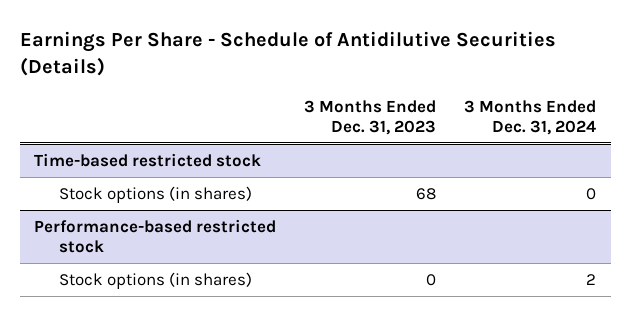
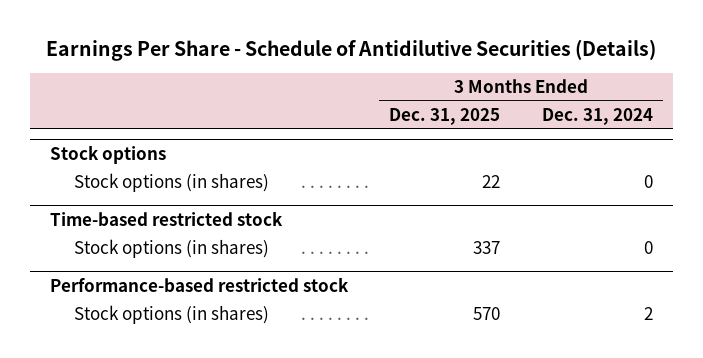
- | 3 Months Ended Dec. 31, 2023 | 3 Months Ended Dec. 31, 2024
+ | 3 Months Ended Dec. 31, 2025 | 3 Months Ended Dec. 31, 2024
+ Stock options
+ Stock options (in shares) | 22 | 0

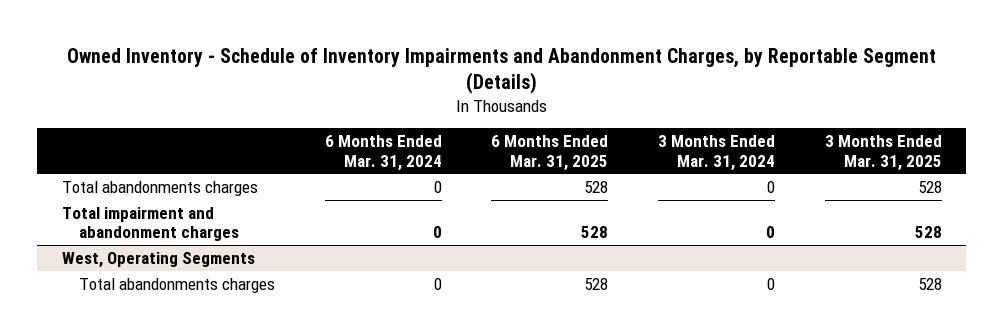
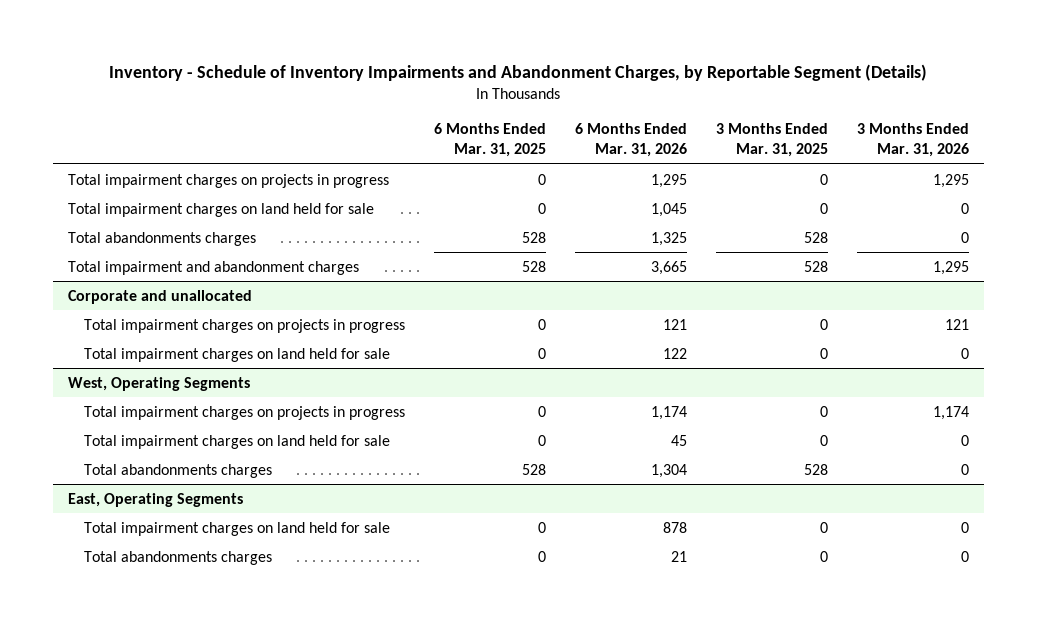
- Owned Inventory - Schedule of Inventory Impairments and Abandonment Charges, by Reportable Segment (Details)
+ Inventory - Schedule of Inventory Impairments and Abandonment Charges, by Reportable Segment (Details)
- | 6 Months Ended Mar. 31, 2024 | 6 Months Ended Mar. 31, 2025 | 3 Months Ended Mar. 31, 2024 | 3 Months Ended Mar. 31, 2025
+ | 6 Months Ended Mar. 31, 2025 | 6 Months Ended Mar. 31, 2026 | 3 Months Ended Mar. 31, 2025 | 3 Months Ended Mar. 31, 2026
+ Total impairment charges on projects in progress | 0 | 1,295 | 0 | 1,295
+ Total impairment charges on land held for sale | 0 | 1,045 | 0 | 0
+ Corporate and unallocated
+ Total impairment charges on projects in progress | 0 | 121 | 0 | 121
+ Total impairment charges on land held for sale | 0 | 122 | 0 | 0
@ West, Operating Segments
+ Total impairment charges on projects in progress | 0 | 1,174 | 0 | 1,174
+ Total impairment charges on land held for sale | 0 | 45 | 0 | 0
+ East, Operating Segments
+ Total impairment charges on land held for sale | 0 | 878 | 0 | 0
+ Total abandonments charges | 0 | 21 | 0 | 0

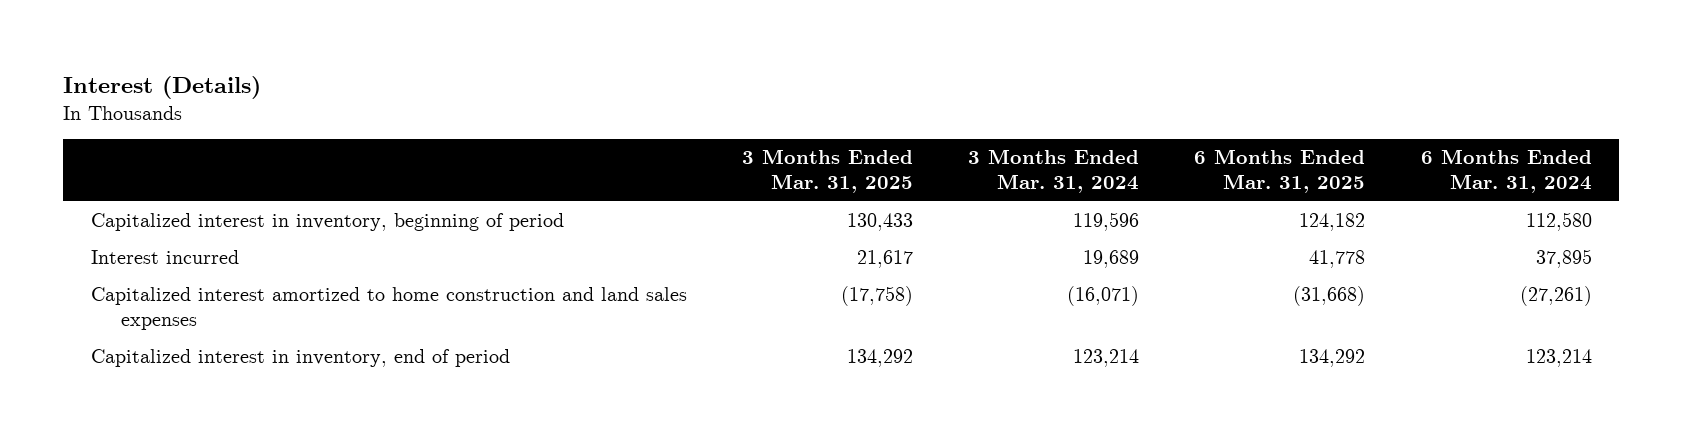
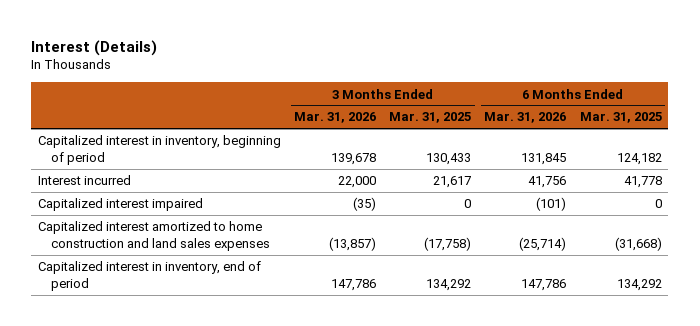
- | 3 Months Ended Mar. 31, 2025 | 3 Months Ended Mar. 31, 2024 | 6 Months Ended Mar. 31, 2025 | 6 Months Ended Mar. 31, 2024
+ | 3 Months Ended Mar. 31, 2026 | 3 Months Ended Mar. 31, 2025 | 6 Months Ended Mar. 31, 2026 | 6 Months Ended Mar. 31, 2025
+ Capitalized interest impaired | (35) | 0 | (101) | 0

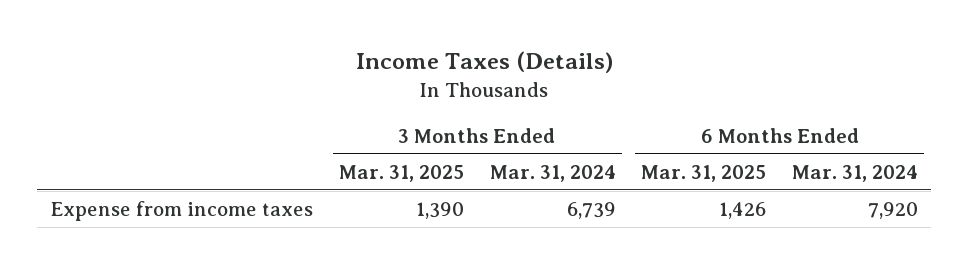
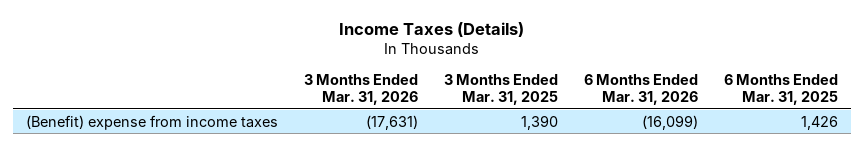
- | 3 Months Ended Mar. 31, 2025 | 3 Months Ended Mar. 31, 2024 | 6 Months Ended Mar. 31, 2025 | 6 Months Ended Mar. 31, 2024
+ | 3 Months Ended Mar. 31, 2026 | 3 Months Ended Mar. 31, 2025 | 6 Months Ended Mar. 31, 2026 | 6 Months Ended Mar. 31, 2025
- Expense from income taxes | 1,390 | 6,739 | 1,426 | 7,920
+ (Benefit) expense from income taxes | (17,631) | 1,390 | (16,099) | 1,426

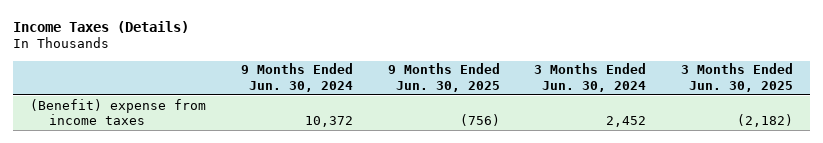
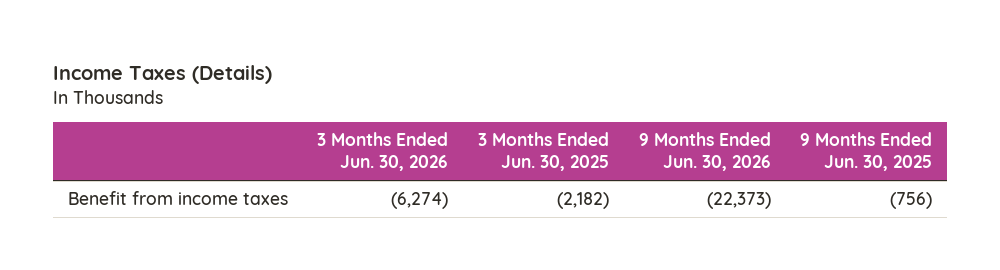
- | 9 Months Ended Jun. 30, 2024 | 9 Months Ended Jun. 30, 2025 | 3 Months Ended Jun. 30, 2024 | 3 Months Ended Jun. 30, 2025
+ | 3 Months Ended Jun. 30, 2026 | 3 Months Ended Jun. 30, 2025 | 9 Months Ended Jun. 30, 2026 | 9 Months Ended Jun. 30, 2025
- (Benefit) expense from income taxes | 10,372 | (756) | 2,452 | (2,182)
+ Benefit from income taxes | (6,274) | (2,182) | (22,373) | (756)

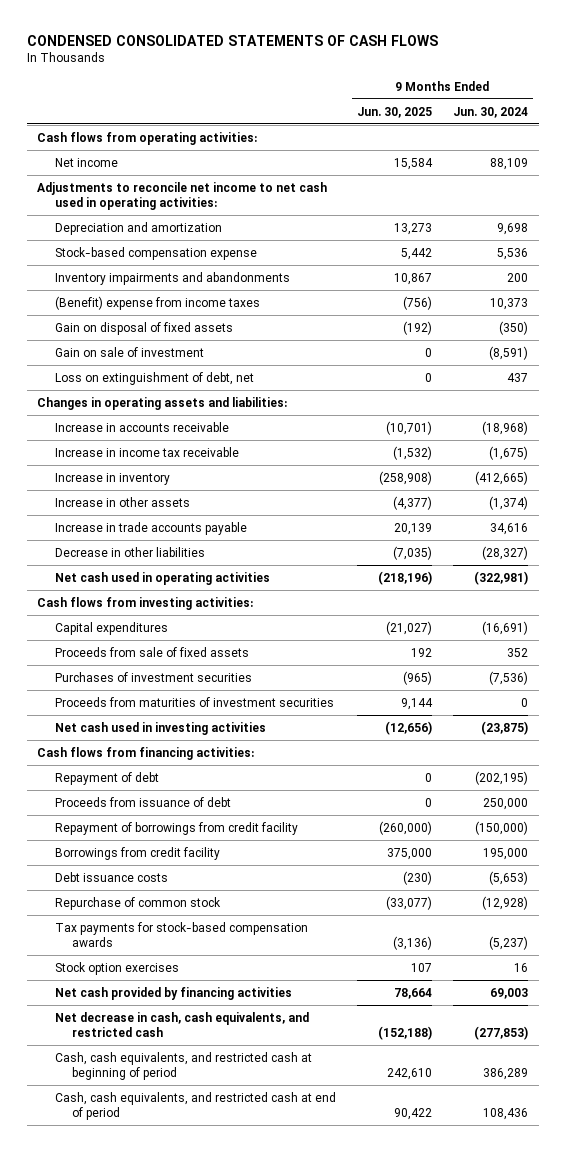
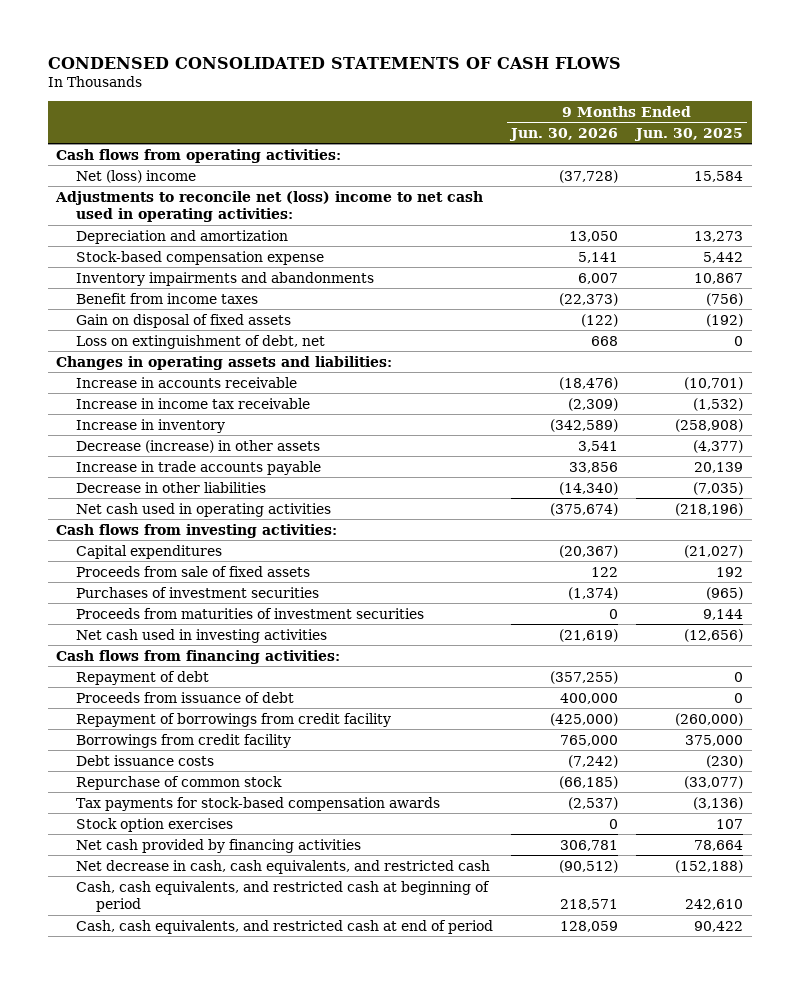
- | 9 Months Ended Jun. 30, 2025 | 9 Months Ended Jun. 30, 2024
+ | 9 Months Ended Jun. 30, 2026 | 9 Months Ended Jun. 30, 2025
- Net income | 15,584 | 88,109
- Adjustments to reconcile net income to net cash used in operating activities:
+ Net (loss) income | (37,728) | 15,584
+ Adjustments to reconcile net (loss) income to net cash used in operating activities:
- (Benefit) expense from income taxes | (756) | 10,373
+ Benefit from income taxes | (22,373) | (756)
- Gain on sale of investment | 0 | (8,591)
- Increase in other assets | (4,377) | (1,374)
+ Decrease (increase) in other assets | 3,541 | (4,377)

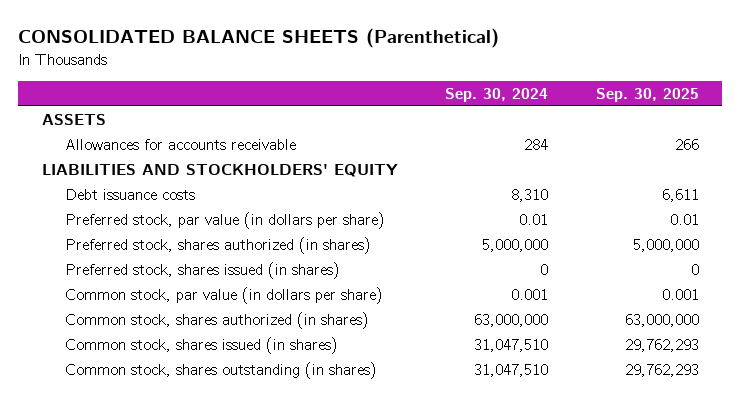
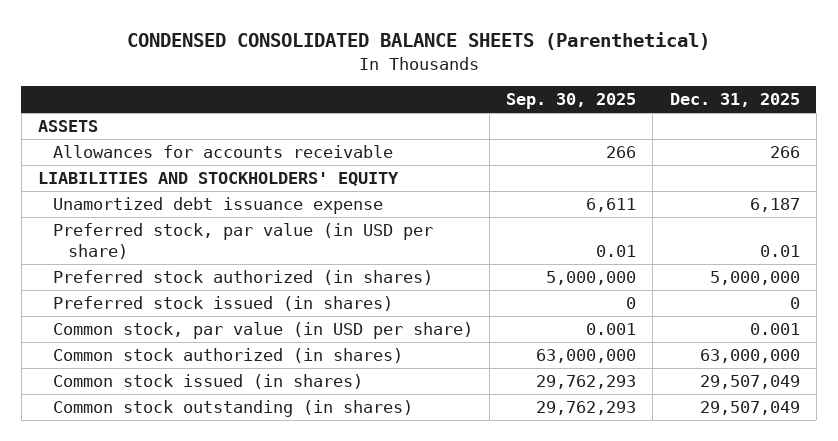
- CONSOLIDATED BALANCE SHEETS (Parenthetical)
+ CONDENSED CONSOLIDATED BALANCE SHEETS (Parenthetical)
- | Sep. 30, 2024 | Sep. 30, 2025
+ | Sep. 30, 2025 | Dec. 31, 2025
- Debt issuance costs | 8,310 | 6,611
- Preferred stock, par value (in dollars per share) | 0.01 | 0.01
- Preferred stock, shares authorized (in shares) | 5,000,000 | 5,000,000
- Preferred stock, shares issued (in shares) | 0 | 0
- Common stock, par value (in dollars per share) | 0.001 | 0.001
- Common stock, shares authorized (in shares) | 63,000,000 | 63,000,000
- Common stock, shares issued (in shares) | 31,047,510 | 29,762,293
- Common stock, shares outstanding (in shares) | 31,047,510 | 29,762,293
+ Unamortized debt issuance expense | 6,611 | 6,187
+ Preferred stock, par value (in USD per share) | 0.01 | 0.01
+ Preferred stock authorized (in shares) | 5,000,000 | 5,000,000
+ Preferred stock issued (in shares) | 0 | 0
+ Common stock, par value (in USD per share) | 0.001 | 0.001
+ Common stock authorized (in shares) | 63,000,000 | 63,000,000
+ Common stock issued (in shares) | 29,762,293 | 29,507,049
+ Common stock outstanding (in shares) | 29,762,293 | 29,507,049

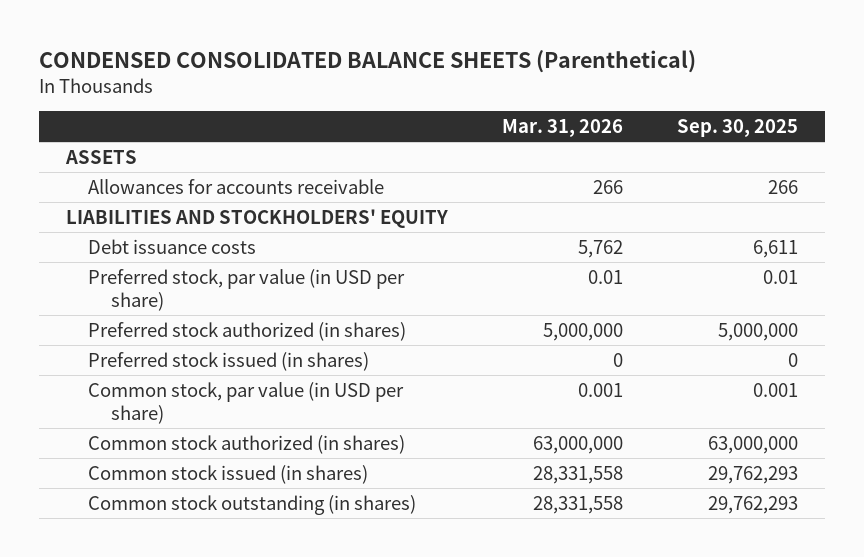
- | Sep. 30, 2025 | Dec. 31, 2025
+ | Mar. 31, 2026 | Sep. 30, 2025
- Unamortized debt issuance expense | 6,611 | 6,187
+ Debt issuance costs | 5,762 | 6,611

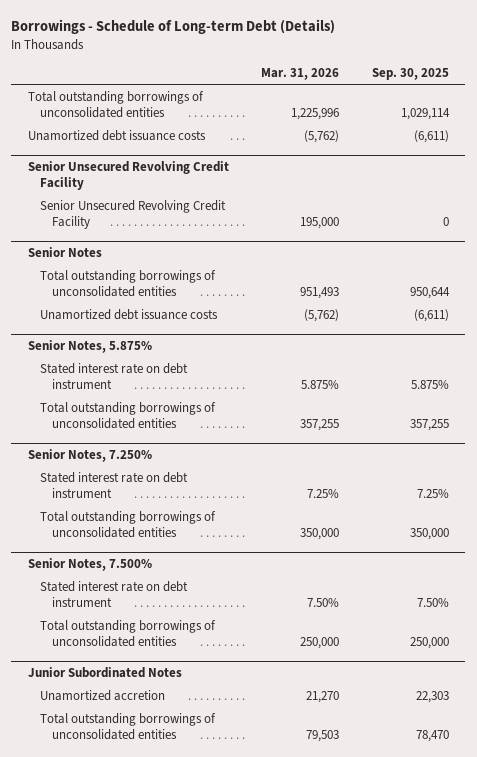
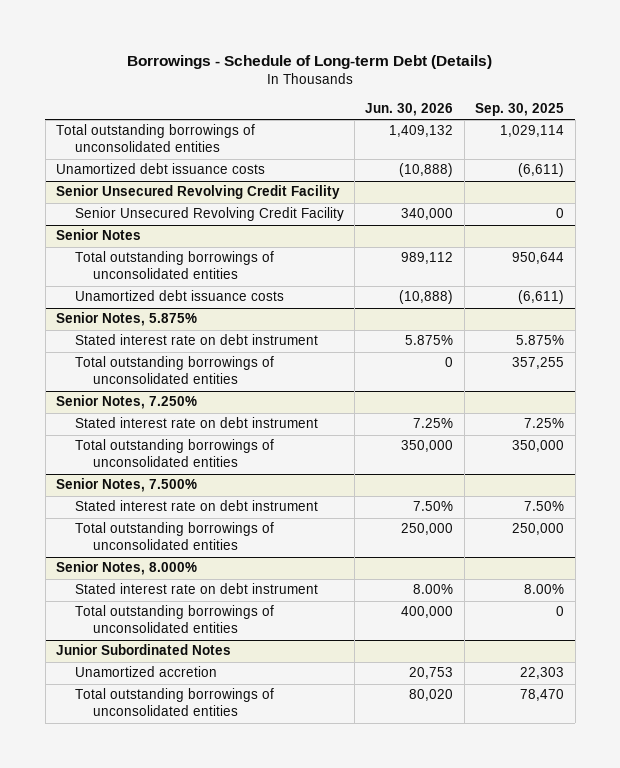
- | Mar. 31, 2026 | Sep. 30, 2025
+ | Jun. 30, 2026 | Sep. 30, 2025
+ Senior Notes, 8.000%
+ Stated interest rate on debt instrument | 8.00% | 8.00%
+ Total outstanding borrowings of unconsolidated entities | 400,000 | 0

